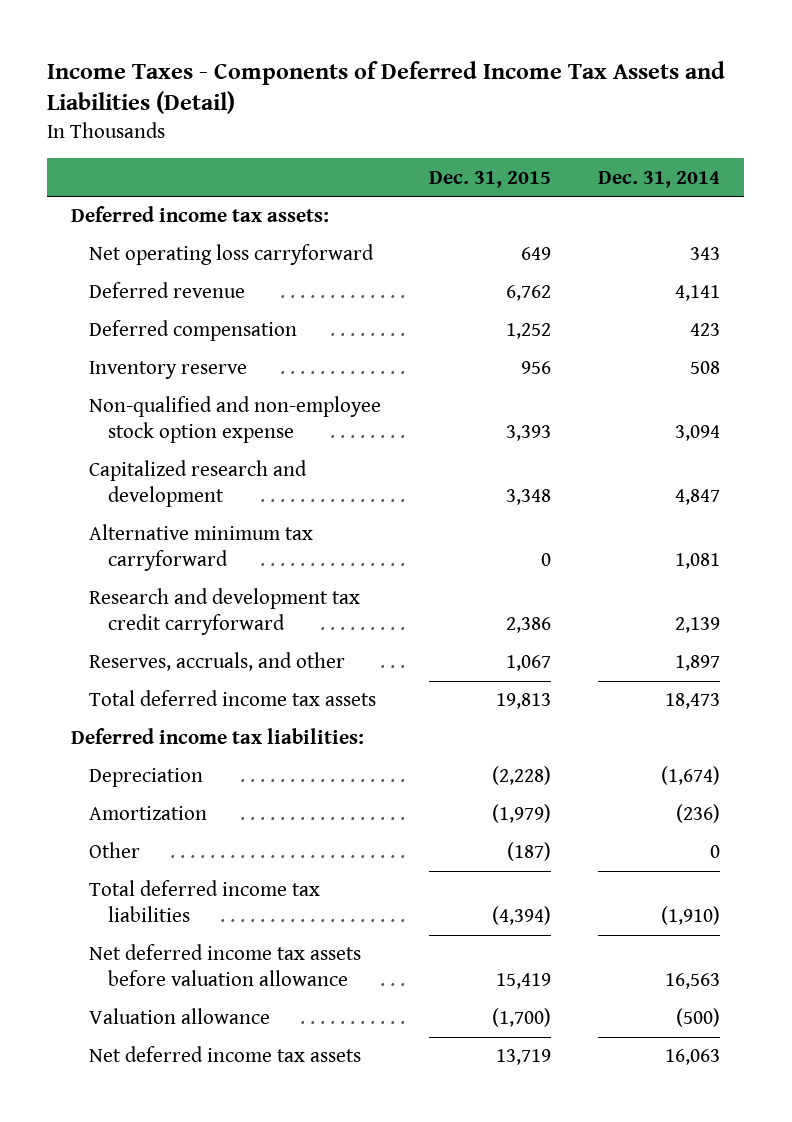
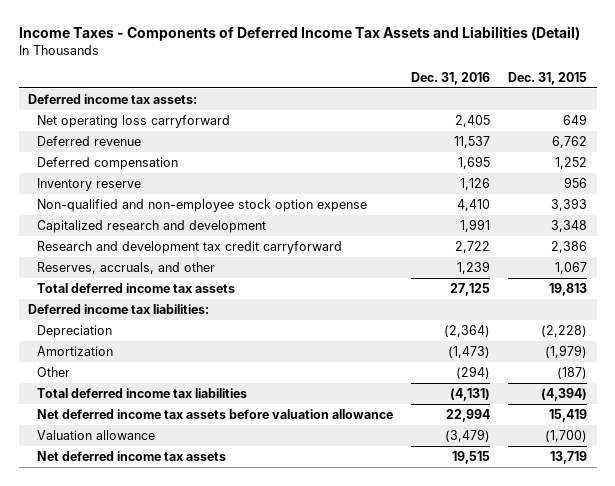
- | Dec. 31, 2015 | Dec. 31, 2014
+ | Dec. 31, 2016 | Dec. 31, 2015
- Alternative minimum tax carryforward | 0 | 1,081

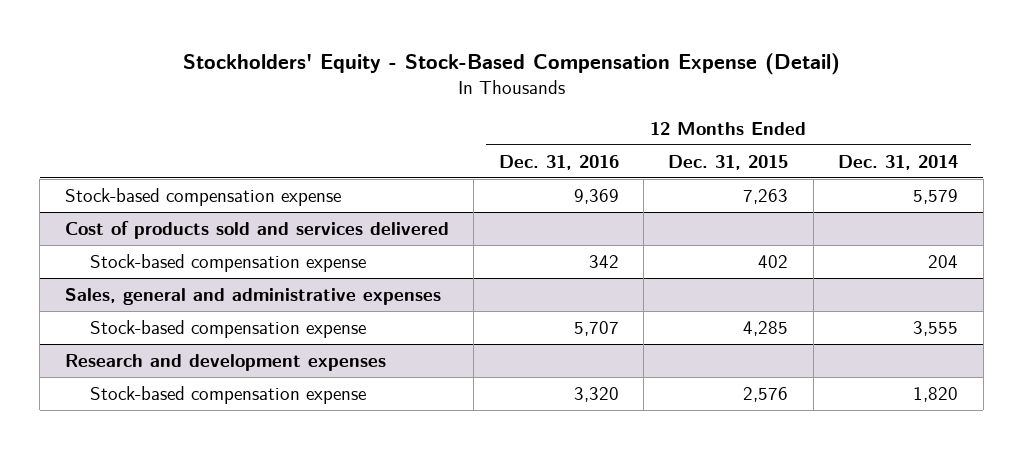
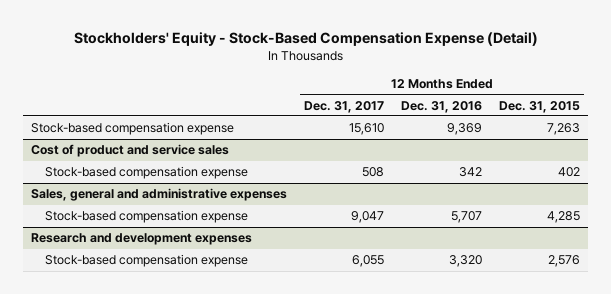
- | 12 Months Ended Dec. 31, 2016 | 12 Months Ended Dec. 31, 2015 | 12 Months Ended Dec. 31, 2014
+ | 12 Months Ended Dec. 31, 2017 | 12 Months Ended Dec. 31, 2016 | 12 Months Ended Dec. 31, 2015
- Cost of products sold and services delivered
+ Cost of product and service sales

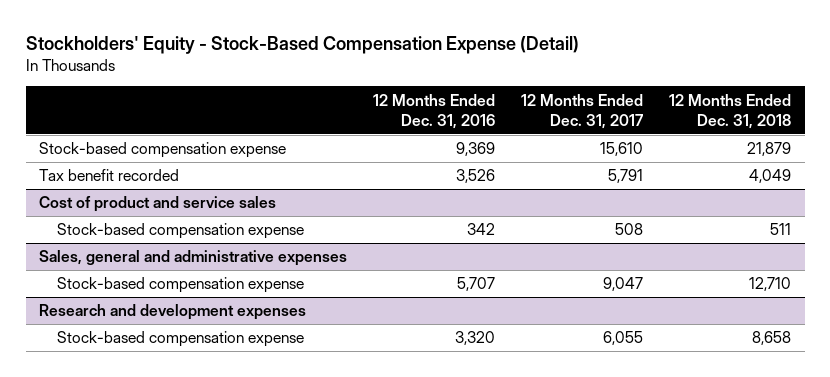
- | 12 Months Ended Dec. 31, 2017 | 12 Months Ended Dec. 31, 2016 | 12 Months Ended Dec. 31, 2015
+ | 12 Months Ended Dec. 31, 2016 | 12 Months Ended Dec. 31, 2017 | 12 Months Ended Dec. 31, 2018
+ Tax benefit recorded | 3,526 | 5,791 | 4,049

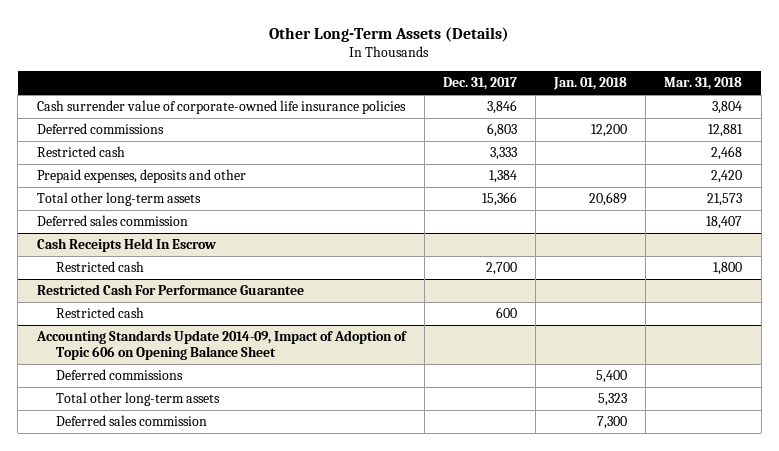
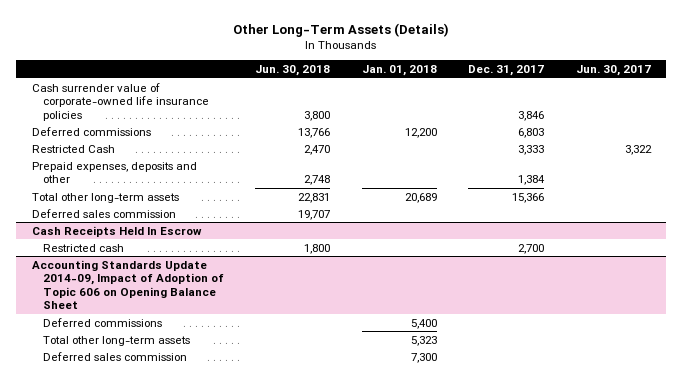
- | Dec. 31, 2017 | Jan. 01, 2018 | Mar. 31, 2018
+ | Jun. 30, 2018 | Jan. 01, 2018 | Dec. 31, 2017 | Jun. 30, 2017
- Restricted cash | 3,333 | | 2,468
+ Restricted Cash | 2,470 | | 3,333 | 3,322
- Restricted Cash For Performance Guarantee
- Restricted cash | 600 | |

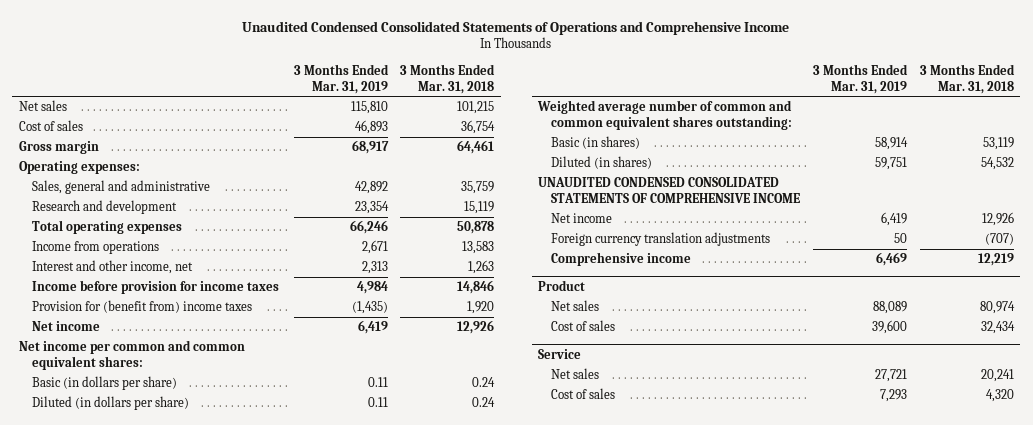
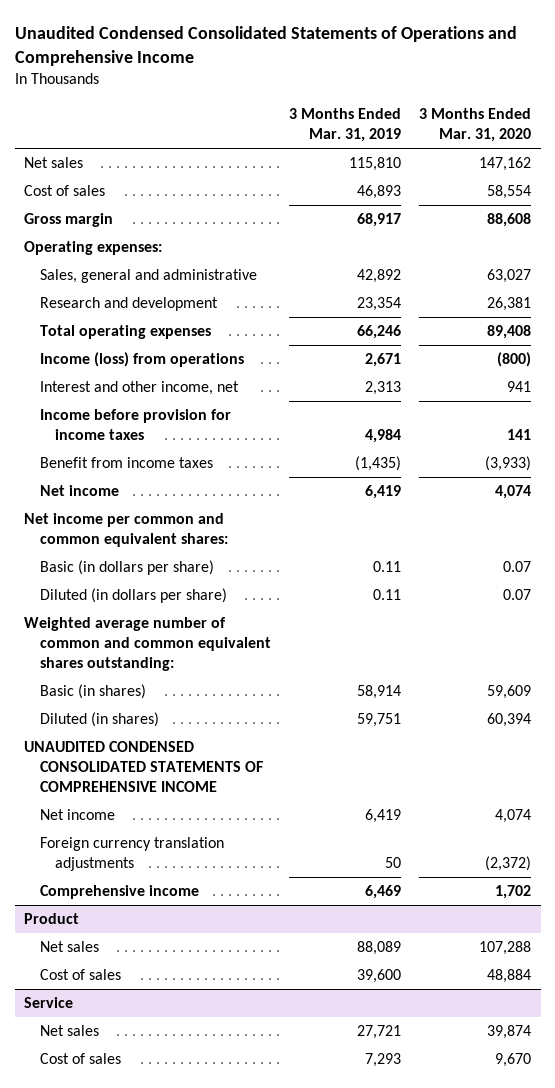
- | 3 Months Ended Mar. 31, 2019 | 3 Months Ended Mar. 31, 2018
+ | 3 Months Ended Mar. 31, 2019 | 3 Months Ended Mar. 31, 2020
- Income from operations | 2,671 | 13,583
+ Income (loss) from operations | 2,671 | (800)
- Provision for (benefit from) income taxes | (1,435) | 1,920
+ Benefit from income taxes | (1,435) | (3,933)

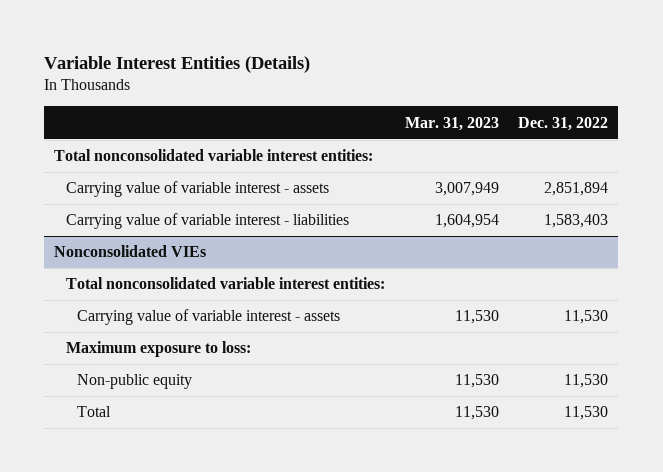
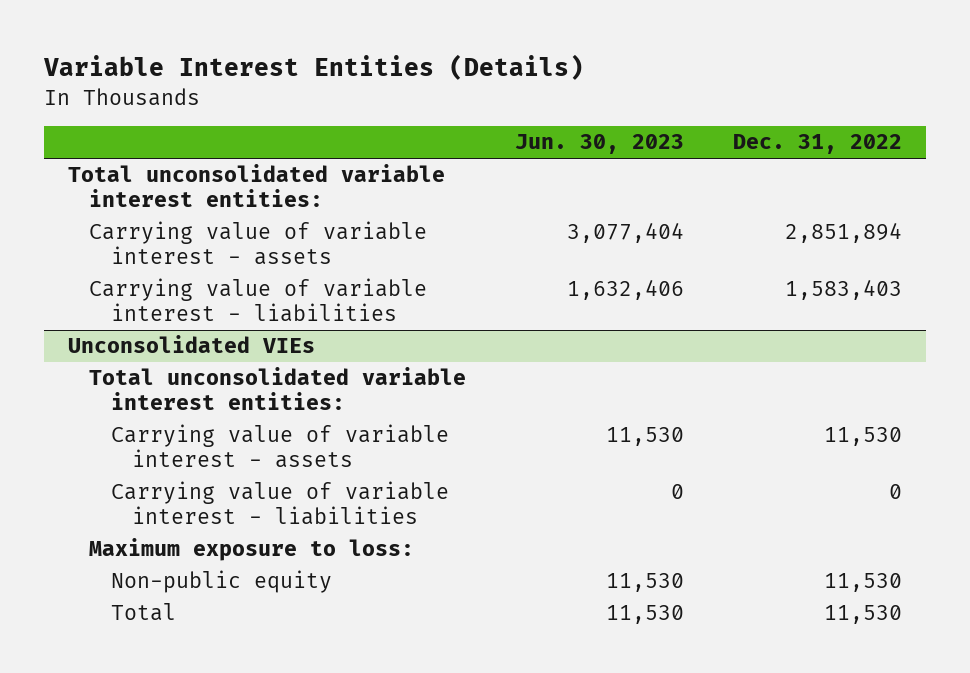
- | Mar. 31, 2023 | Dec. 31, 2022
+ | Jun. 30, 2023 | Dec. 31, 2022
- Total nonconsolidated variable interest entities:
+ Total unconsolidated variable interest entities:
- Nonconsolidated VIEs
- Total nonconsolidated variable interest entities:
+ Unconsolidated VIEs
+ Total unconsolidated variable interest entities:
+ Carrying value of variable interest - liabilities | 0 | 0

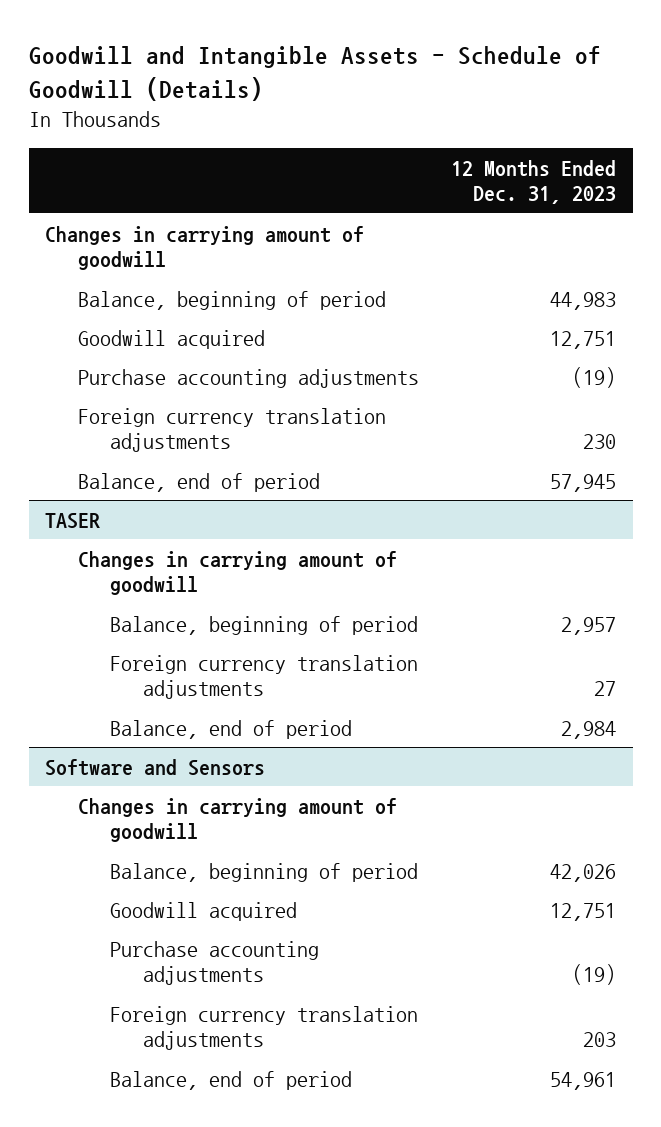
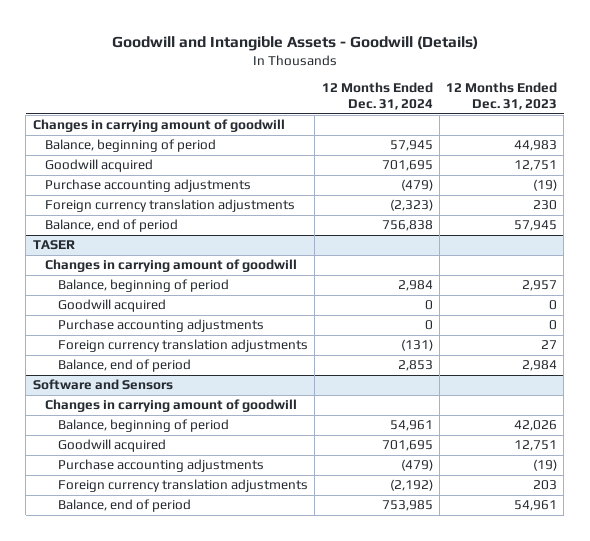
- Goodwill and Intangible Assets - Schedule of Goodwill (Details)
+ Goodwill and Intangible Assets - Goodwill (Details)
- | 12 Months Ended Dec. 31, 2023
+ | 12 Months Ended Dec. 31, 2024 | 12 Months Ended Dec. 31, 2023
@ TASER
+ Goodwill acquired | 0 | 0
+ Purchase accounting adjustments | 0 | 0

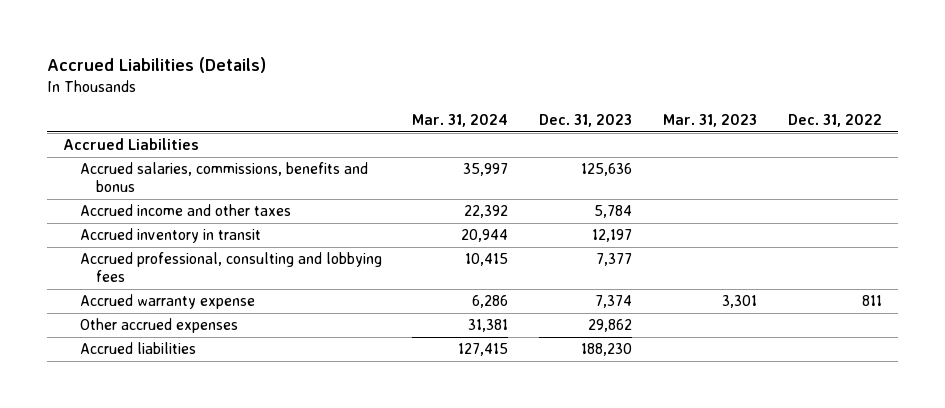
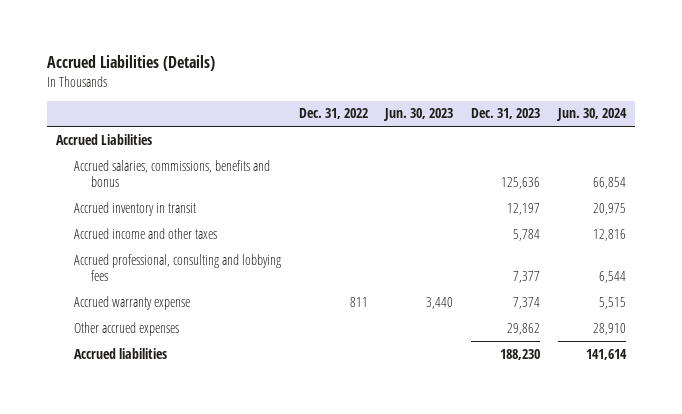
- | Mar. 31, 2024 | Dec. 31, 2023 | Mar. 31, 2023 | Dec. 31, 2022
+ | Dec. 31, 2022 | Jun. 30, 2023 | Dec. 31, 2023 | Jun. 30, 2024
moved down: Accrued income and other taxes | | | 5,784 | 12,816

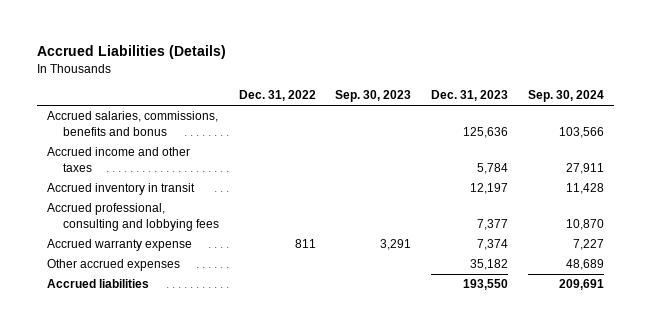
- | Dec. 31, 2022 | Jun. 30, 2023 | Dec. 31, 2023 | Jun. 30, 2024
+ | Dec. 31, 2022 | Sep. 30, 2023 | Dec. 31, 2023 | Sep. 30, 2024
- Accrued Liabilities
moved down: Accrued inventory in transit | | | 12,197 | 11,428
- Other accrued expenses | | | 29,862 | 28,910
- Accrued liabilities | | | 188,230 | 141,614
+ Other accrued expenses | | | 35,182 | 48,689
+ Accrued liabilities | | | 193,550 | 209,691

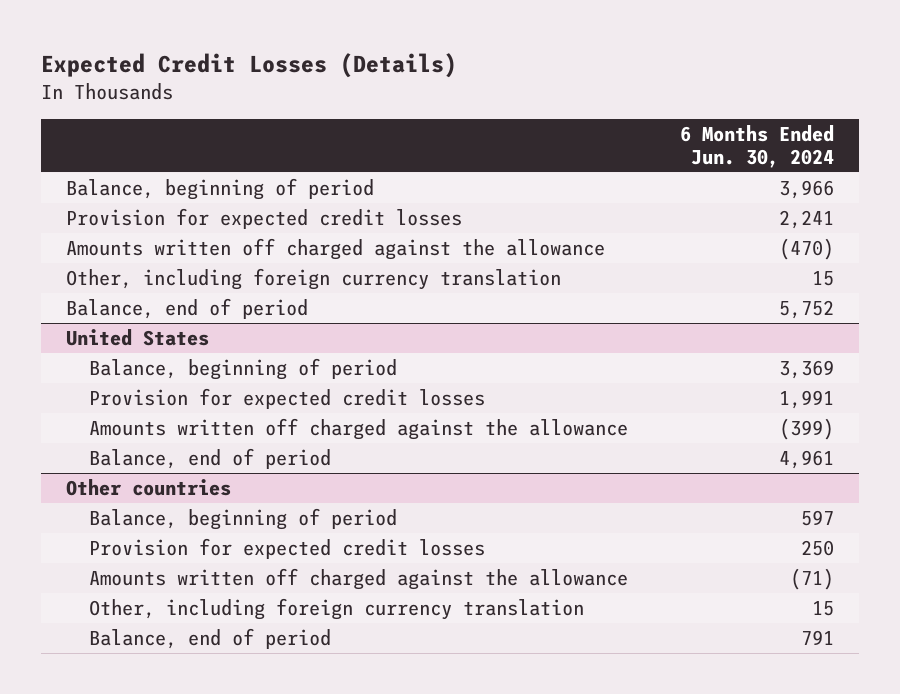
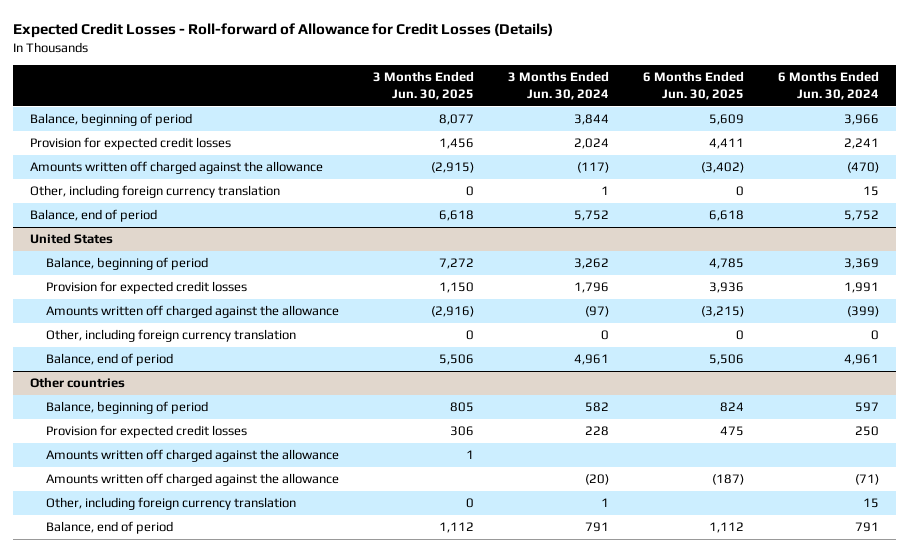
- Expected Credit Losses (Details)
+ Expected Credit Losses - Roll-forward of Allowance for Credit Losses (Details)
- | 6 Months Ended Jun. 30, 2024
+ | 3 Months Ended Jun. 30, 2025 | 3 Months Ended Jun. 30, 2024 | 6 Months Ended Jun. 30, 2025 | 6 Months Ended Jun. 30, 2024
@ United States
+ Other, including foreign currency translation | 0 | 0 | 0 | 0
@ Other countries
+ Amounts written off charged against the allowance | 1 | | |

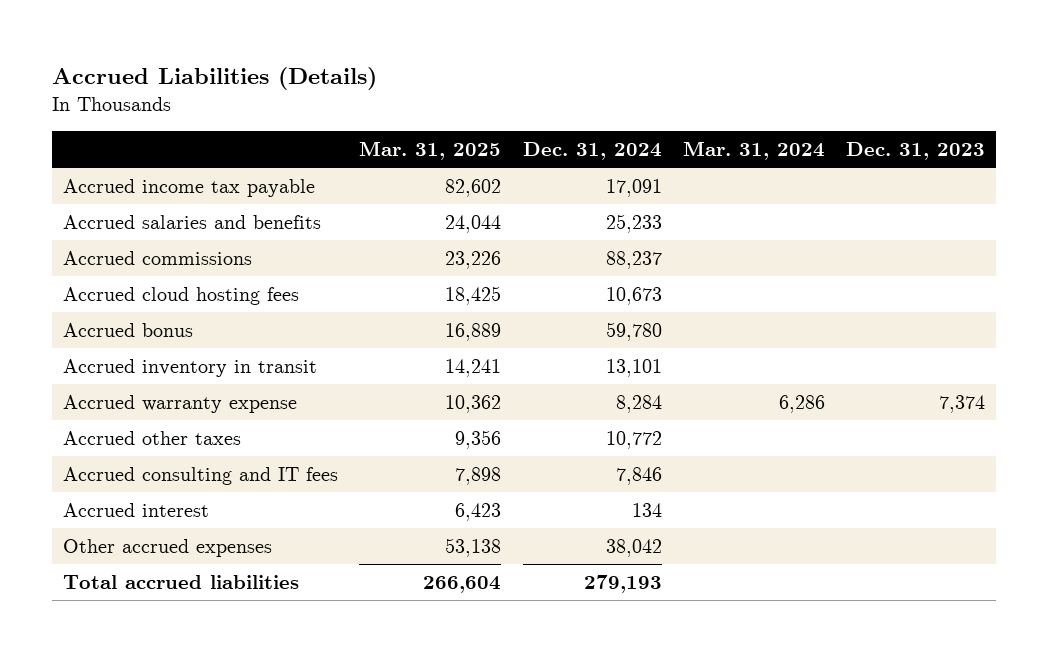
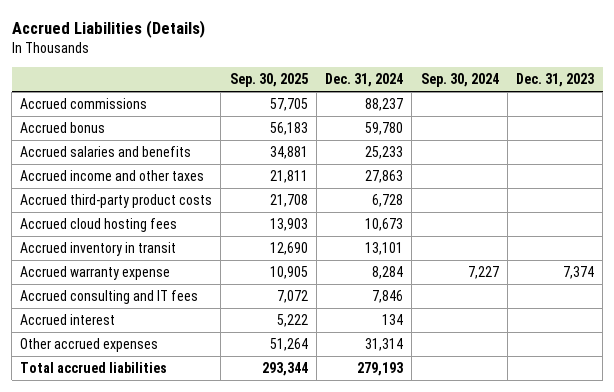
- | Mar. 31, 2025 | Dec. 31, 2024 | Mar. 31, 2024 | Dec. 31, 2023
+ | Sep. 30, 2025 | Dec. 31, 2024 | Sep. 30, 2024 | Dec. 31, 2023
- Accrued income tax payable | 82,602 | 17,091 | |
moved down: Accrued salaries and benefits | 34,881 | 25,233 | |
+ Accrued income and other taxes | 21,811 | 27,863 | |
+ Accrued third-party product costs | 21,708 | 6,728 | |
moved down: Accrued cloud hosting fees | 13,903 | 10,673 | |
- Accrued other taxes | 9,356 | 10,772 | |
- Other accrued expenses | 53,138 | 38,042 | |
+ Other accrued expenses | 51,264 | 31,314 | |

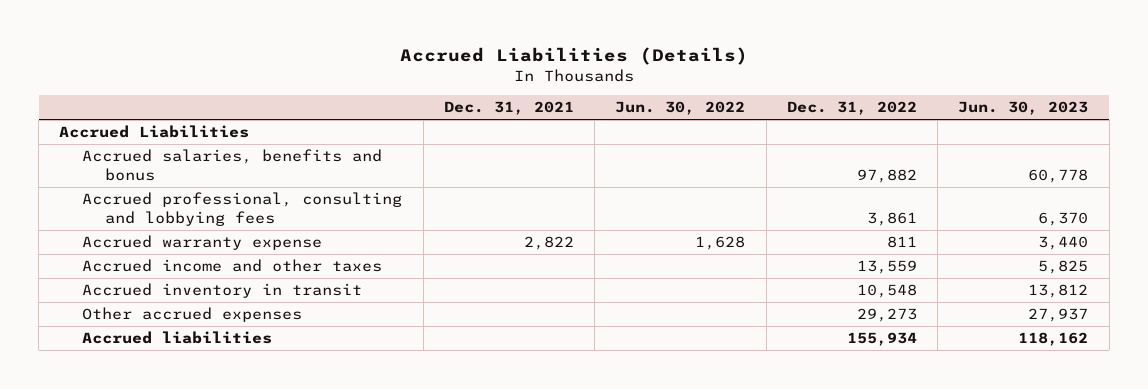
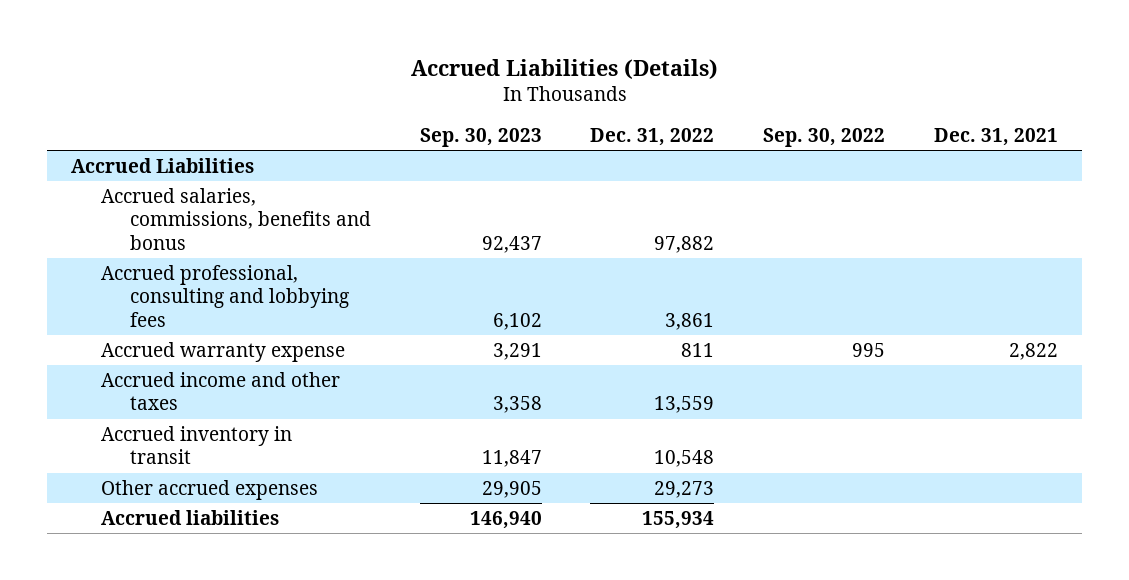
- | Dec. 31, 2021 | Jun. 30, 2022 | Dec. 31, 2022 | Jun. 30, 2023
+ | Sep. 30, 2023 | Dec. 31, 2022 | Sep. 30, 2022 | Dec. 31, 2021
- Accrued salaries, benefits and bonus | | | 97,882 | 60,778
+ Accrued salaries, commissions, benefits and bonus | 92,437 | 97,882 | |

